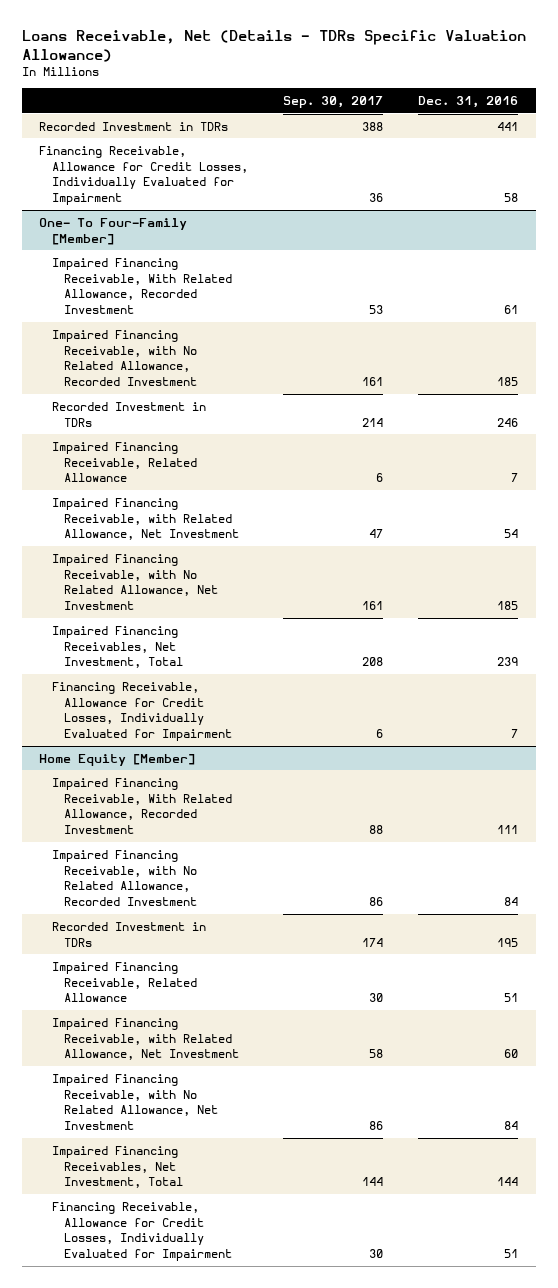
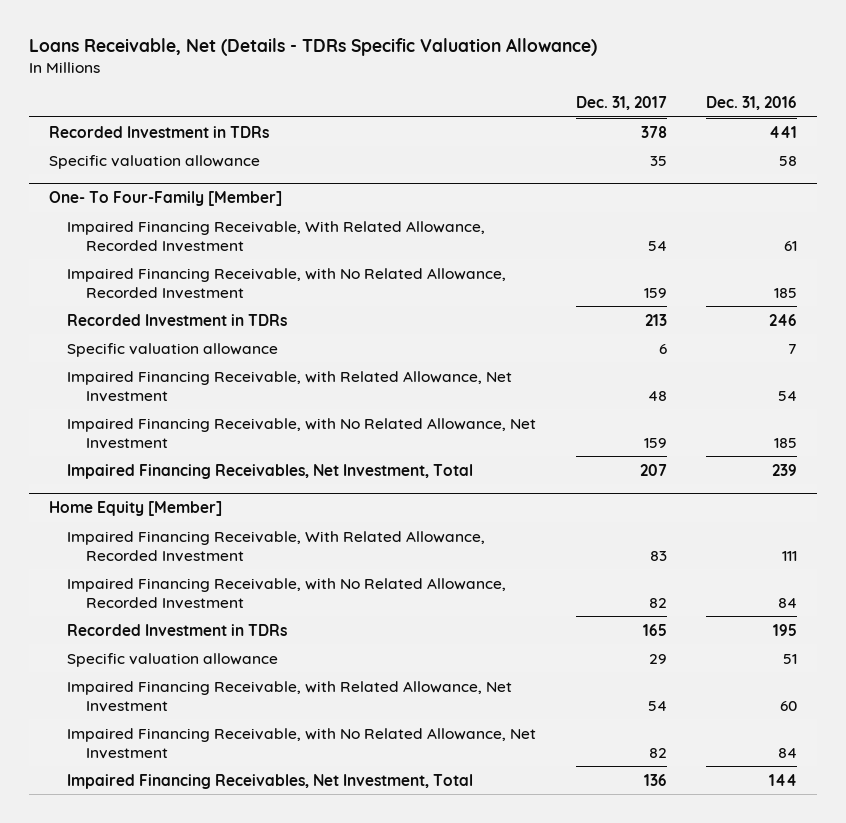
- | Sep. 30, 2017 | Dec. 31, 2016
+ | Dec. 31, 2017 | Dec. 31, 2016
- Financing Receivable, Allowance for Credit Losses, Individually Evaluated for Impairment | 36 | 58
+ Specific valuation allowance | 35 | 58
@ One- To Four-Family [Member]
- Impaired Financing Receivable, Related Allowance | 6 | 7
+ Specific valuation allowance | 6 | 7
- Financing Receivable, Allowance for Credit Losses, Individually Evaluated for Impairment | 6 | 7
@ Home Equity [Member]
- Impaired Financing Receivable, Related Allowance | 30 | 51
+ Specific valuation allowance | 29 | 51
- Financing Receivable, Allowance for Credit Losses, Individually Evaluated for Impairment | 30 | 51

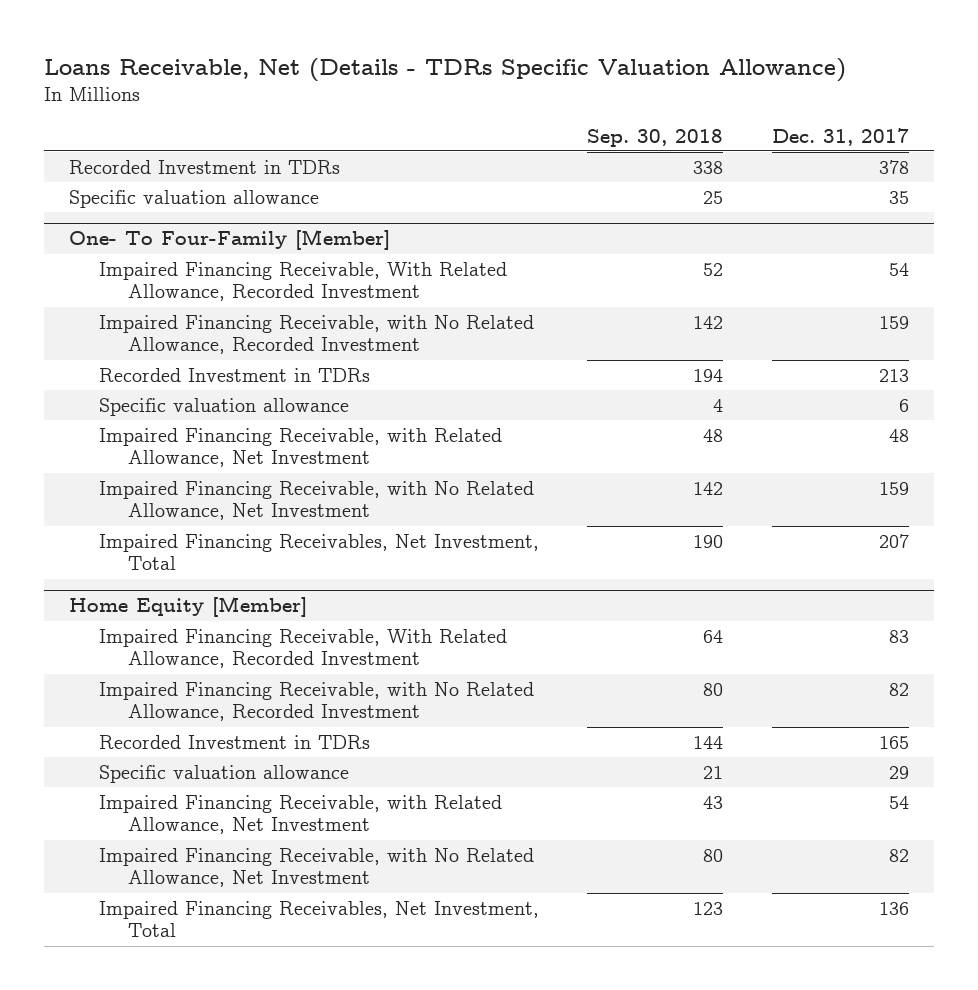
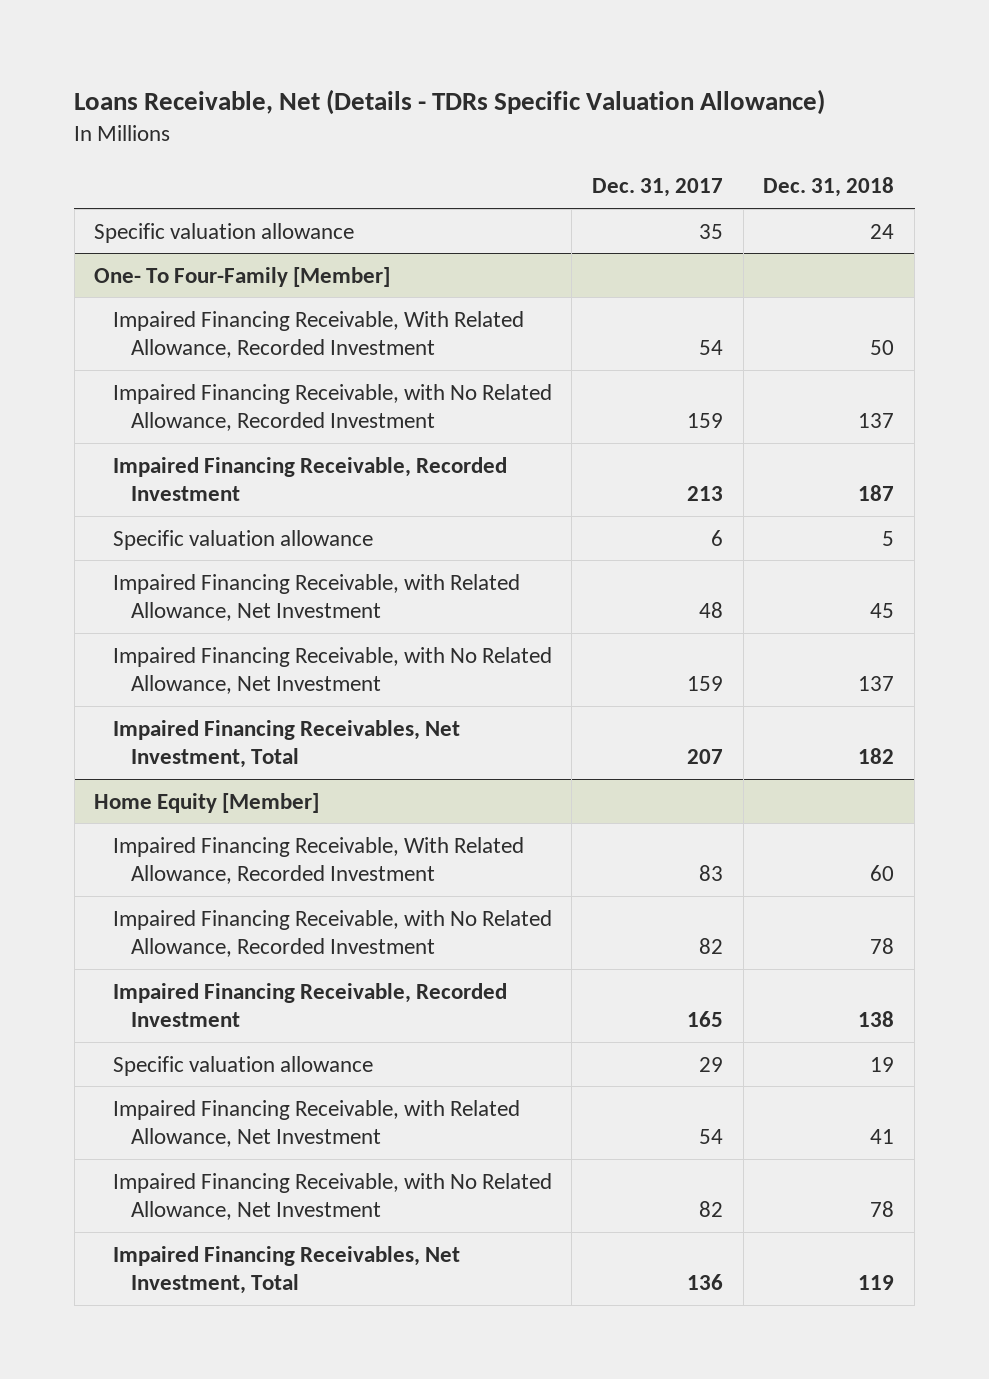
- | Sep. 30, 2018 | Dec. 31, 2017
+ | Dec. 31, 2017 | Dec. 31, 2018
- Recorded Investment in TDRs | 338 | 378
@ One- To Four-Family [Member]
- Recorded Investment in TDRs | 194 | 213
+ Impaired Financing Receivable, Recorded Investment | 213 | 187
@ Home Equity [Member]
- Recorded Investment in TDRs | 144 | 165
+ Impaired Financing Receivable, Recorded Investment | 165 | 138

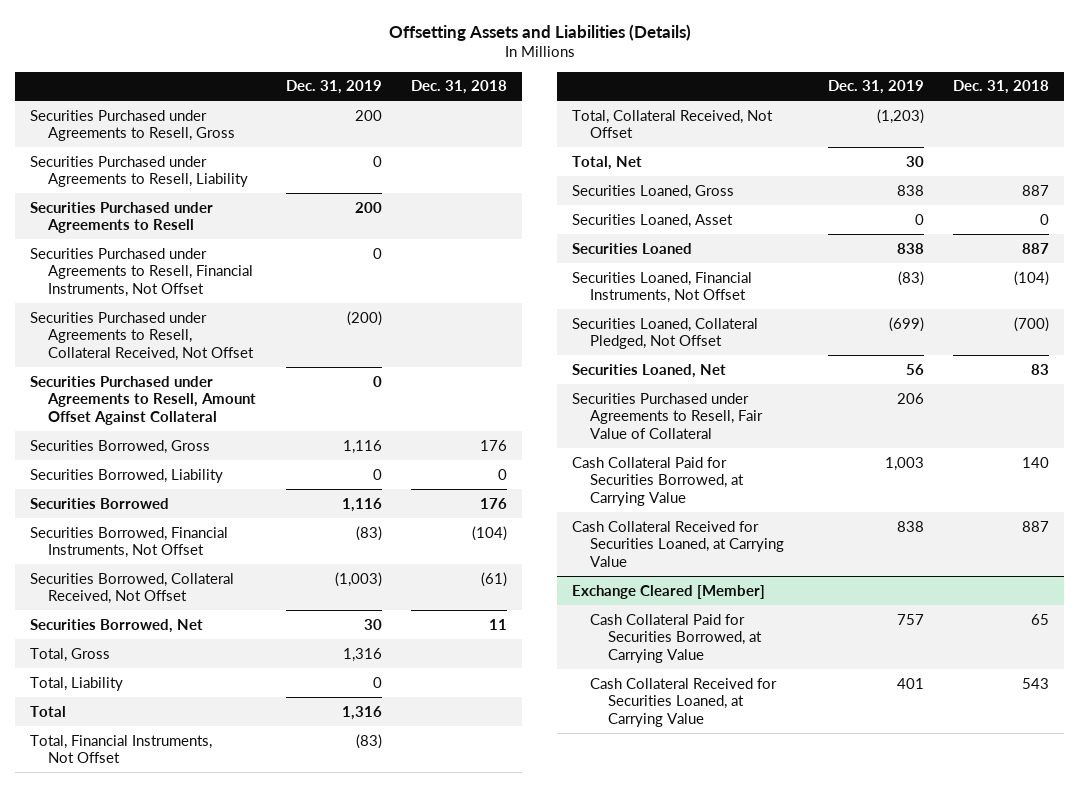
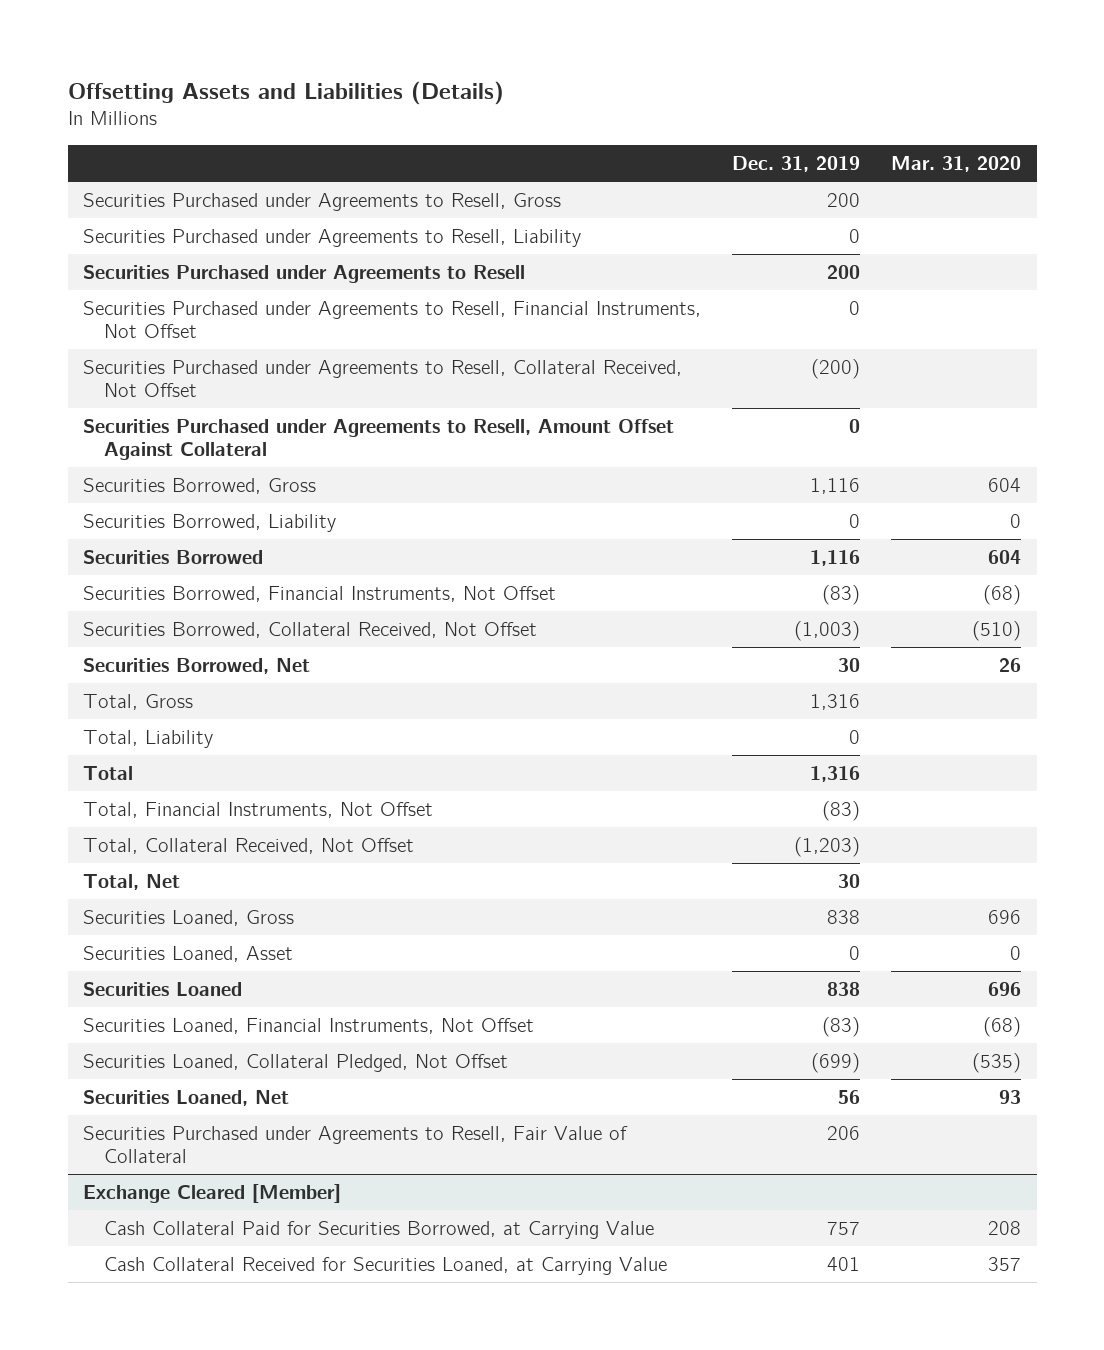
- | Dec. 31, 2019 | Dec. 31, 2018
+ | Dec. 31, 2019 | Mar. 31, 2020
- Cash Collateral Paid for Securities Borrowed, at Carrying Value | 1,003 | 140
- Cash Collateral Received for Securities Loaned, at Carrying Value | 838 | 887

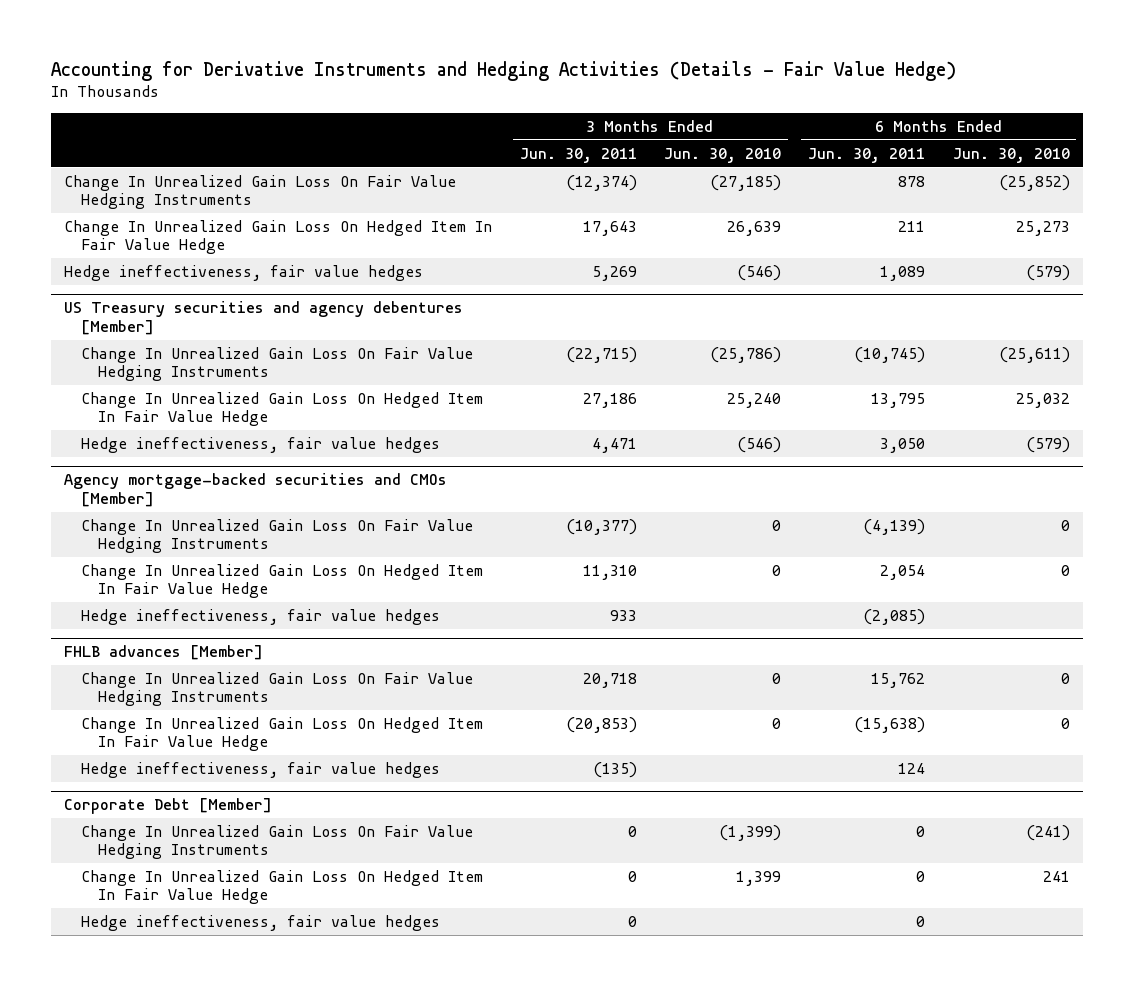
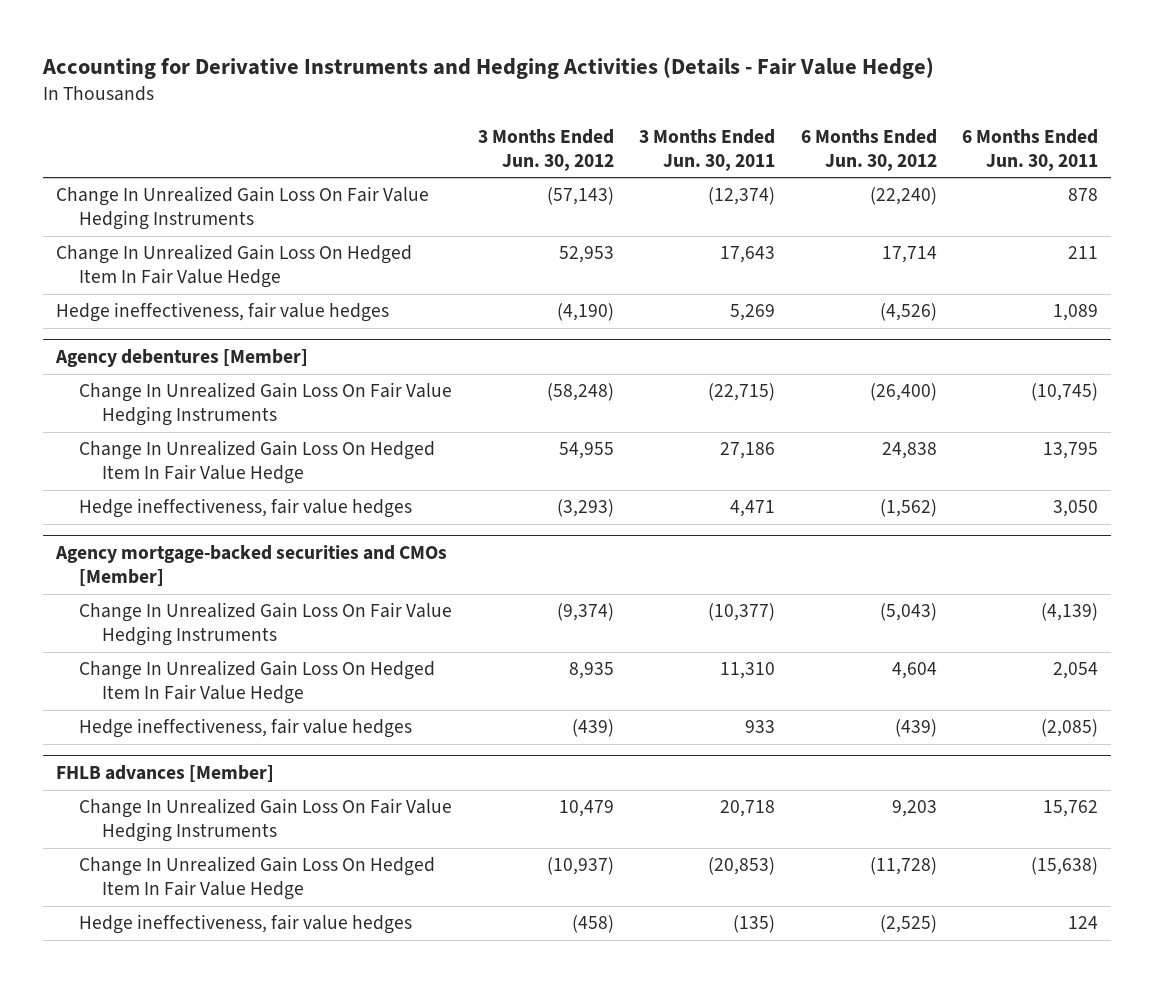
- | 3 Months Ended Jun. 30, 2011 | 3 Months Ended Jun. 30, 2010 | 6 Months Ended Jun. 30, 2011 | 6 Months Ended Jun. 30, 2010
+ | 3 Months Ended Jun. 30, 2012 | 3 Months Ended Jun. 30, 2011 | 6 Months Ended Jun. 30, 2012 | 6 Months Ended Jun. 30, 2011
- US Treasury securities and agency debentures [Member]
+ Agency debentures [Member]
- Corporate Debt [Member]
- Change In Unrealized Gain Loss On Fair Value Hedging Instruments | 0 | (1,399) | 0 | (241)
- Change In Unrealized Gain Loss On Hedged Item In Fair Value Hedge | 0 | 1,399 | 0 | 241
- Hedge ineffectiveness, fair value hedges | 0 | | 0 |

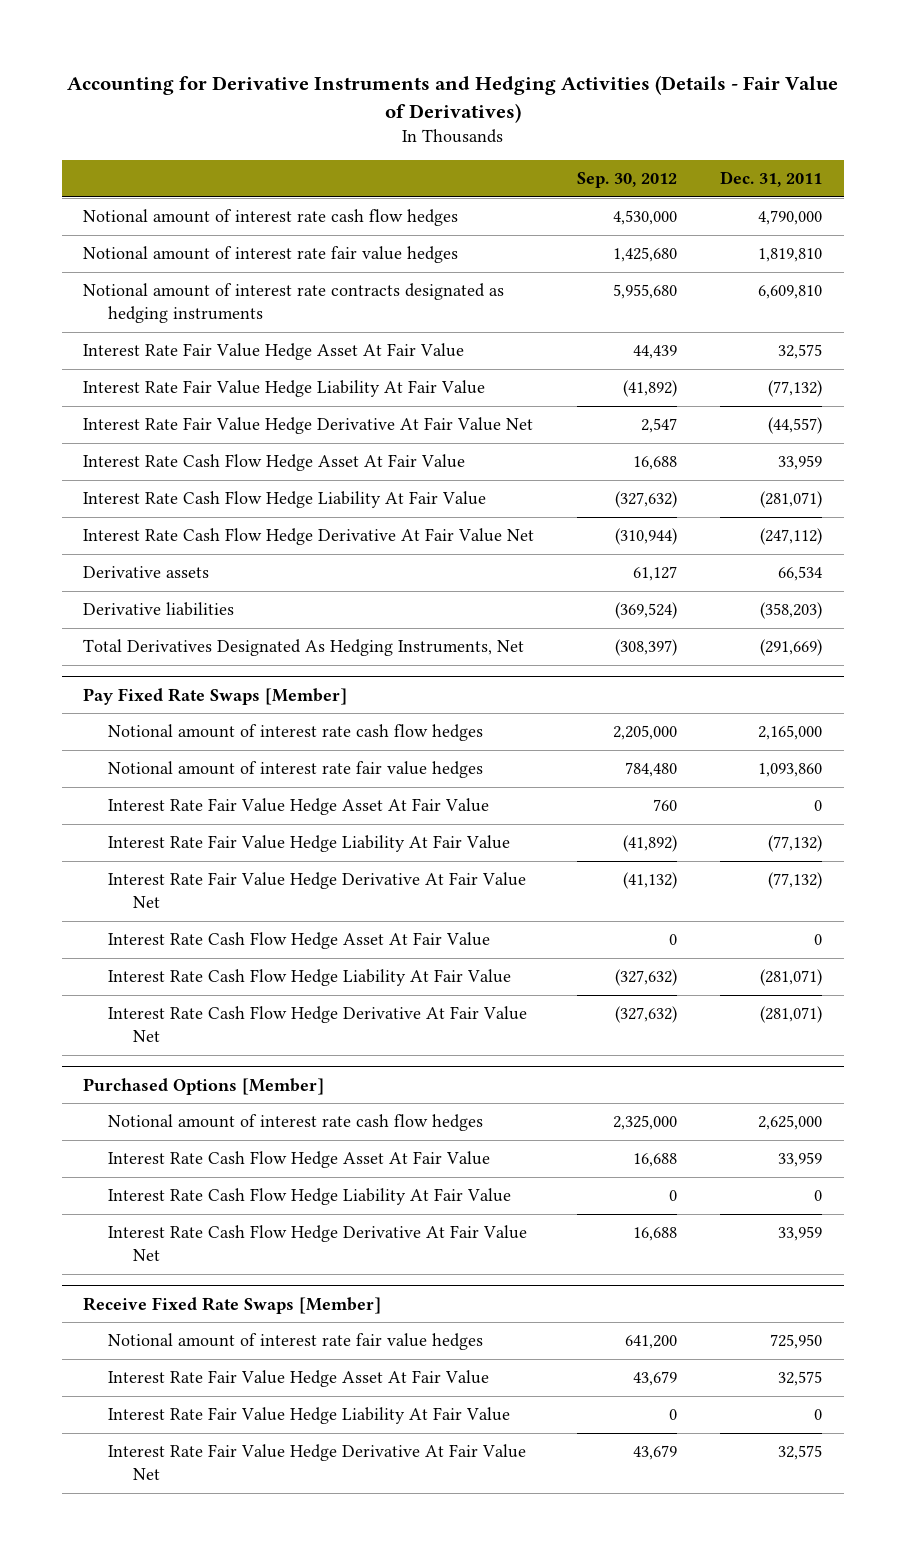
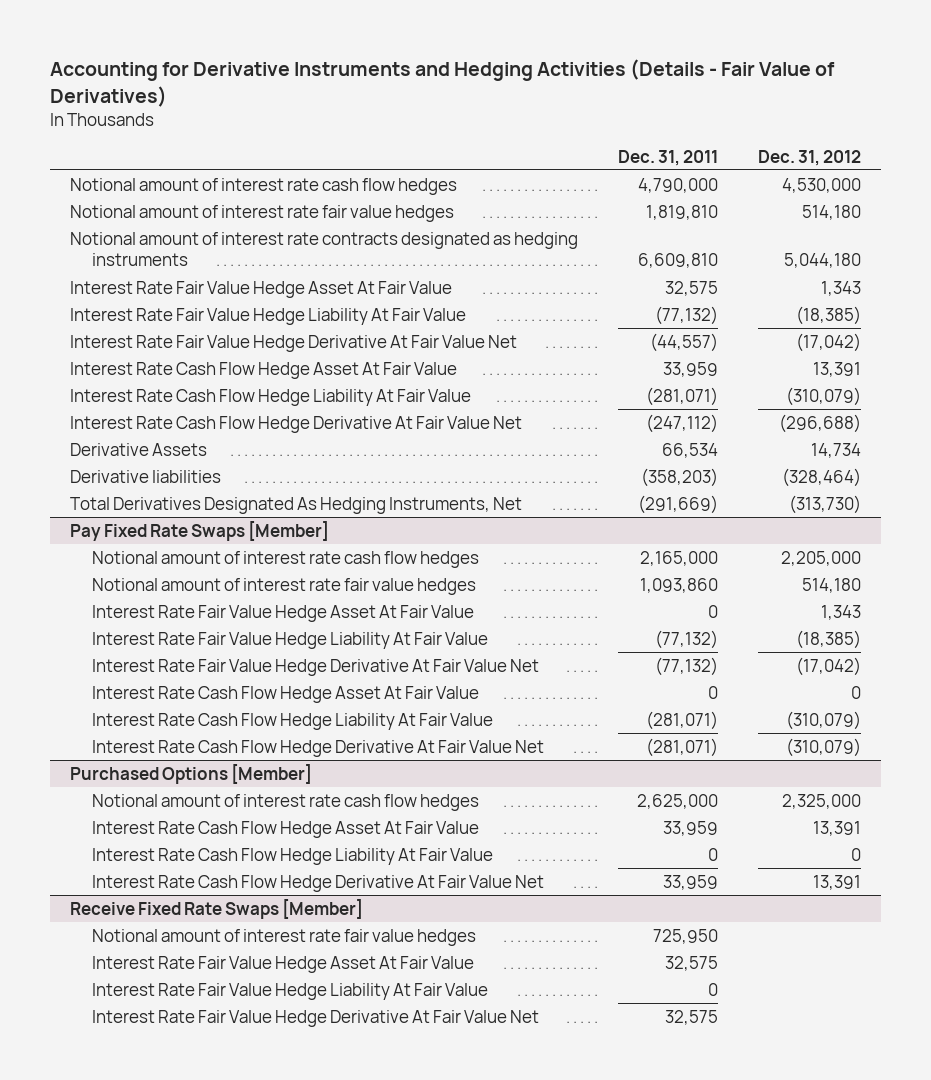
- | Sep. 30, 2012 | Dec. 31, 2011
+ | Dec. 31, 2011 | Dec. 31, 2012
- Derivative assets | 61,127 | 66,534
+ Derivative Assets | 66,534 | 14,734

